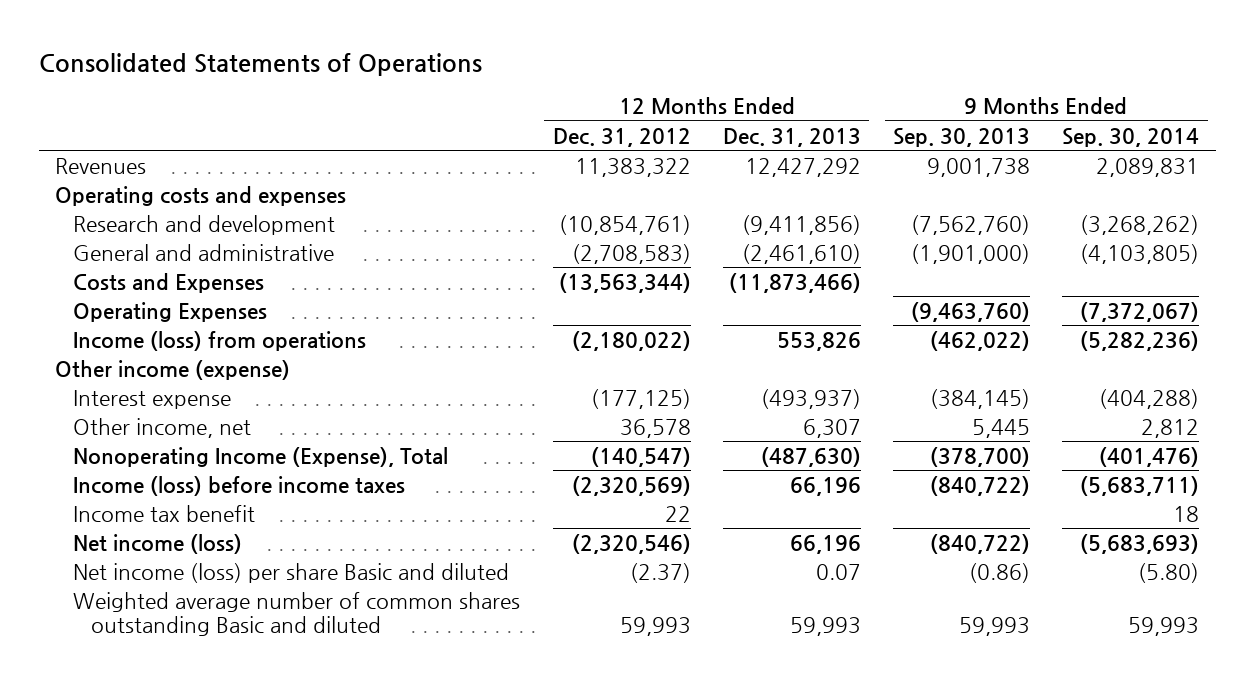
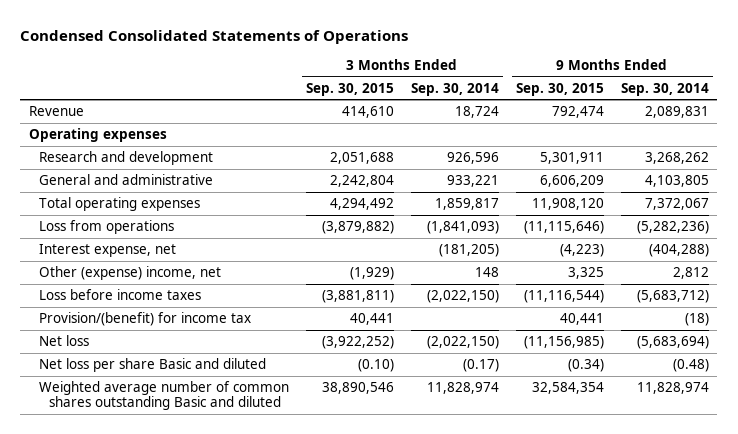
- Consolidated Statements of Operations
+ Condensed Consolidated Statements of Operations
- | 12 Months Ended Dec. 31, 2012 | 12 Months Ended Dec. 31, 2013 | 9 Months Ended Sep. 30, 2013 | 9 Months Ended Sep. 30, 2014
+ | 3 Months Ended Sep. 30, 2015 | 3 Months Ended Sep. 30, 2014 | 9 Months Ended Sep. 30, 2015 | 9 Months Ended Sep. 30, 2014
- Revenues | 11,383,322 | 12,427,292 | 9,001,738 | 2,089,831
- Operating costs and expenses
- Research and development | (10,854,761) | (9,411,856) | (7,562,760) | (3,268,262)
- General and administrative | (2,708,583) | (2,461,610) | (1,901,000) | (4,103,805)
- Costs and Expenses | (13,563,344) | (11,873,466) | |
- Operating Expenses | | | (9,463,760) | (7,372,067)
- Income (loss) from operations | (2,180,022) | 553,826 | (462,022) | (5,282,236)
- Other income (expense)
- Interest expense | (177,125) | (493,937) | (384,145) | (404,288)
- Other income, net | 36,578 | 6,307 | 5,445 | 2,812
- Nonoperating Income (Expense), Total | (140,547) | (487,630) | (378,700) | (401,476)
- Income (loss) before income taxes | (2,320,569) | 66,196 | (840,722) | (5,683,711)
- Income tax benefit | 22 | | | 18
- Net income (loss) | (2,320,546) | 66,196 | (840,722) | (5,683,693)
- Net income (loss) per share Basic and diluted | (2.37) | 0.07 | (0.86) | (5.80)
- Weighted average number of common shares outstanding Basic and diluted | 59,993 | 59,993 | 59,993 | 59,993
+ Revenue | 414,610 | 18,724 | 792,474 | 2,089,831
+ Operating expenses
+ Research and development | 2,051,688 | 926,596 | 5,301,911 | 3,268,262
+ General and administrative | 2,242,804 | 933,221 | 6,606,209 | 4,103,805
+ Total operating expenses | 4,294,492 | 1,859,817 | 11,908,120 | 7,372,067
+ Loss from operations | (3,879,882) | (1,841,093) | (11,115,646) | (5,282,236)
+ Interest expense, net | | (181,205) | (4,223) | (404,288)
+ Other (expense) income, net | (1,929) | 148 | 3,325 | 2,812
+ Loss before income taxes | (3,881,811) | (2,022,150) | (11,116,544) | (5,683,712)
+ Provision/(benefit) for income tax | 40,441 | | 40,441 | (18)
+ Net loss | (3,922,252) | (2,022,150) | (11,156,985) | (5,683,694)
+ Net loss per share Basic and diluted | (0.10) | (0.17) | (0.34) | (0.48)
+ Weighted average number of common shares outstanding Basic and diluted | 38,890,546 | 11,828,974 | 32,584,354 | 11,828,974

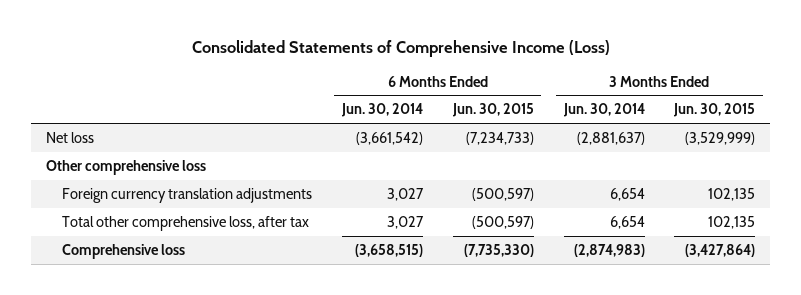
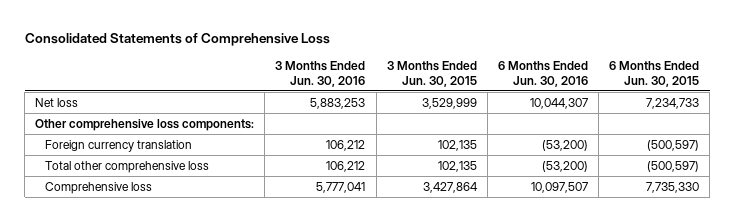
- Consolidated Statements of Comprehensive Income (Loss)
+ Consolidated Statements of Comprehensive Loss
- | 6 Months Ended Jun. 30, 2014 | 6 Months Ended Jun. 30, 2015 | 3 Months Ended Jun. 30, 2014 | 3 Months Ended Jun. 30, 2015
+ | 3 Months Ended Jun. 30, 2016 | 3 Months Ended Jun. 30, 2015 | 6 Months Ended Jun. 30, 2016 | 6 Months Ended Jun. 30, 2015
- Net loss | (3,661,542) | (7,234,733) | (2,881,637) | (3,529,999)
- Other comprehensive loss
- Foreign currency translation adjustments | 3,027 | (500,597) | 6,654 | 102,135
- Total other comprehensive loss, after tax | 3,027 | (500,597) | 6,654 | 102,135
- Comprehensive loss | (3,658,515) | (7,735,330) | (2,874,983) | (3,427,864)
+ Net loss | 5,883,253 | 3,529,999 | 10,044,307 | 7,234,733
+ Other comprehensive loss components:
+ Foreign currency translation | 106,212 | 102,135 | (53,200) | (500,597)
+ Total other comprehensive loss | 106,212 | 102,135 | (53,200) | (500,597)
+ Comprehensive loss | 5,777,041 | 3,427,864 | 10,097,507 | 7,735,330

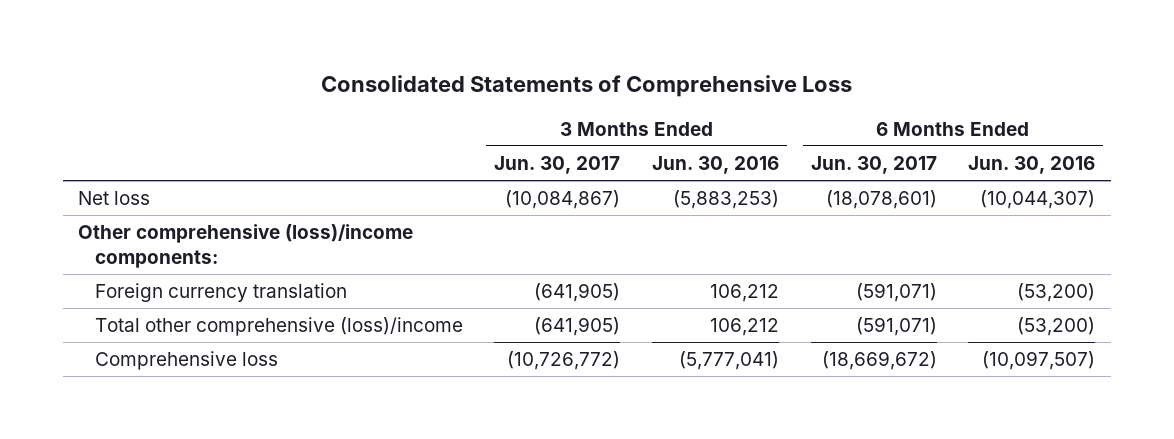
- | 3 Months Ended Jun. 30, 2016 | 3 Months Ended Jun. 30, 2015 | 6 Months Ended Jun. 30, 2016 | 6 Months Ended Jun. 30, 2015
+ | 3 Months Ended Jun. 30, 2017 | 3 Months Ended Jun. 30, 2016 | 6 Months Ended Jun. 30, 2017 | 6 Months Ended Jun. 30, 2016
- Net loss | 5,883,253 | 3,529,999 | 10,044,307 | 7,234,733
- Other comprehensive loss components:
+ Net loss | (10,084,867) | (5,883,253) | (18,078,601) | (10,044,307)
+ Other comprehensive (loss)/income components:
- Total other comprehensive loss | 106,212 | 102,135 | (53,200) | (500,597)
- Comprehensive loss | 5,777,041 | 3,427,864 | 10,097,507 | 7,735,330
+ Total other comprehensive (loss)/income | (641,905) | 106,212 | (591,071) | (53,200)
+ Comprehensive loss | (10,726,772) | (5,777,041) | (18,669,672) | (10,097,507)

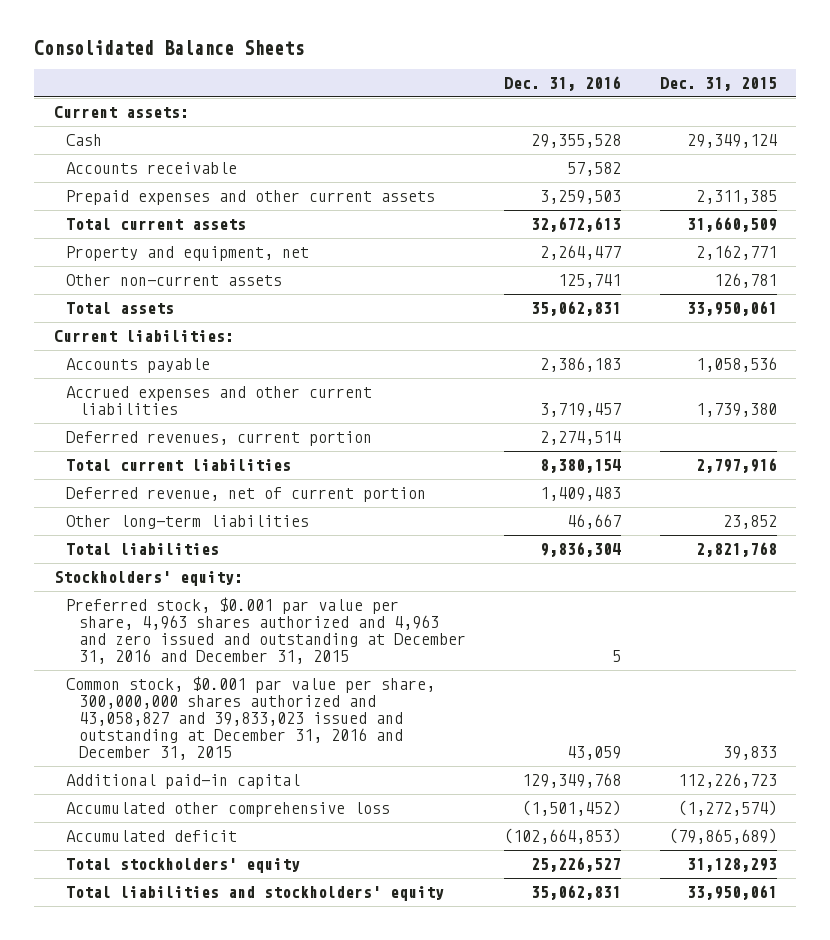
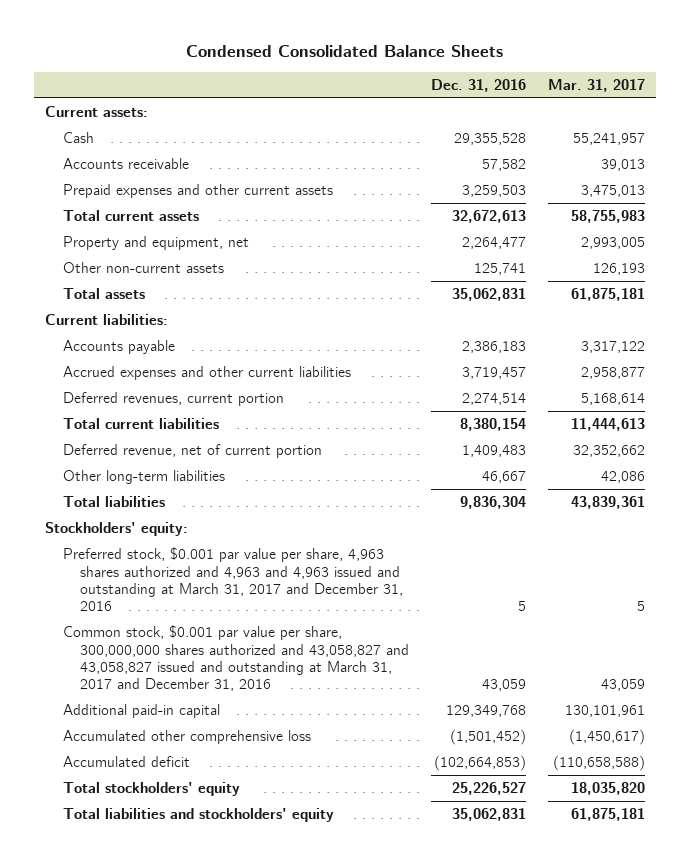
- Consolidated Balance Sheets
+ Condensed Consolidated Balance Sheets
- | Dec. 31, 2016 | Dec. 31, 2015
+ | Dec. 31, 2016 | Mar. 31, 2017
- Preferred stock, $0.001 par value per share, 4,963 shares authorized and 4,963 and zero issued and outstanding at December 31, 2016 and December 31, 2015 | 5 |
- Common stock, $0.001 par value per share, 300,000,000 shares authorized and 43,058,827 and 39,833,023 issued and outstanding at December 31, 2016 and December 31, 2015 | 43,059 | 39,833
+ Preferred stock, $0.001 par value per share, 4,963 shares authorized and 4,963 and 4,963 issued and outstanding at March 31, 2017 and December 31, 2016 | 5 | 5
+ Common stock, $0.001 par value per share, 300,000,000 shares authorized and 43,058,827 and 43,058,827 issued and outstanding at March 31, 2017 and December 31, 2016 | 43,059 | 43,059

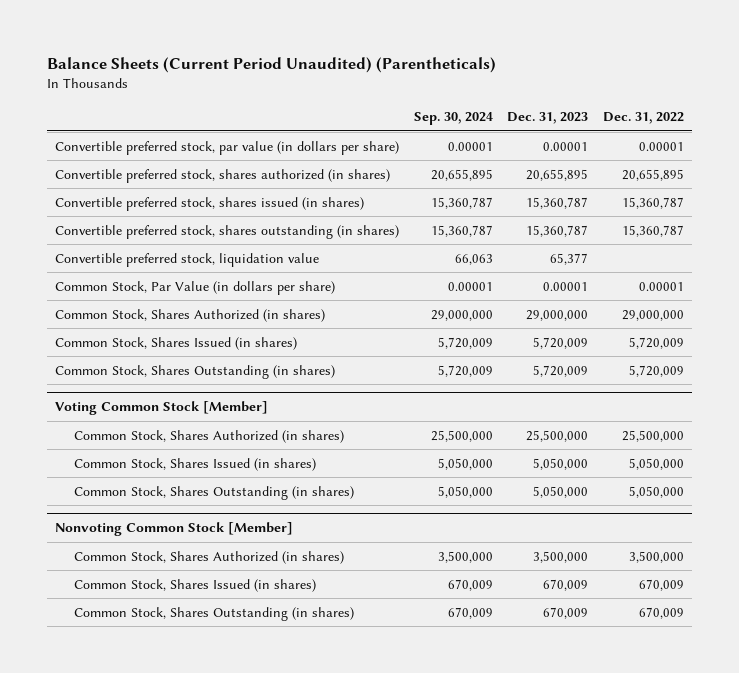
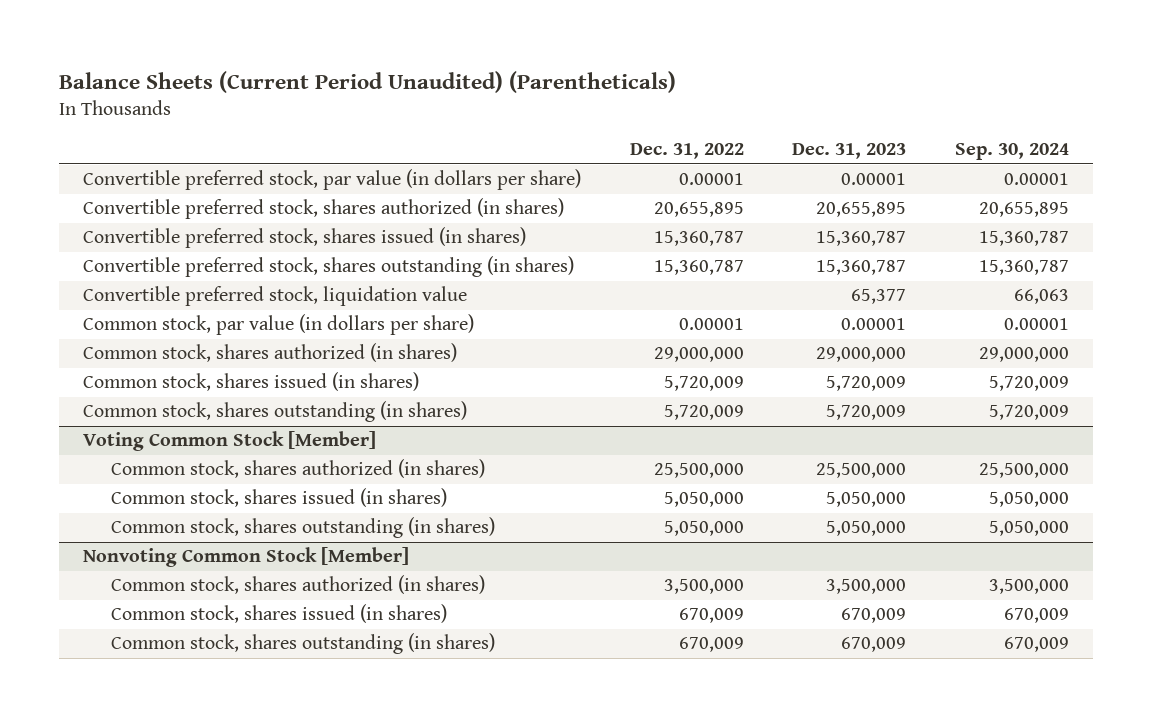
- | Sep. 30, 2024 | Dec. 31, 2023 | Dec. 31, 2022
+ | Dec. 31, 2022 | Dec. 31, 2023 | Sep. 30, 2024
- Common Stock, Par Value (in dollars per share) | 0.00001 | 0.00001 | 0.00001
- Common Stock, Shares Authorized (in shares) | 29,000,000 | 29,000,000 | 29,000,000
- Common Stock, Shares Issued (in shares) | 5,720,009 | 5,720,009 | 5,720,009
- Common Stock, Shares Outstanding (in shares) | 5,720,009 | 5,720,009 | 5,720,009
+ Common stock, par value (in dollars per share) | 0.00001 | 0.00001 | 0.00001
+ Common stock, shares authorized (in shares) | 29,000,000 | 29,000,000 | 29,000,000
+ Common stock, shares issued (in shares) | 5,720,009 | 5,720,009 | 5,720,009
+ Common stock, shares outstanding (in shares) | 5,720,009 | 5,720,009 | 5,720,009
@ Voting Common Stock [Member]
- Common Stock, Shares Authorized (in shares) | 25,500,000 | 25,500,000 | 25,500,000
- Common Stock, Shares Issued (in shares) | 5,050,000 | 5,050,000 | 5,050,000
- Common Stock, Shares Outstanding (in shares) | 5,050,000 | 5,050,000 | 5,050,000
+ Common stock, shares authorized (in shares) | 25,500,000 | 25,500,000 | 25,500,000
+ Common stock, shares issued (in shares) | 5,050,000 | 5,050,000 | 5,050,000
+ Common stock, shares outstanding (in shares) | 5,050,000 | 5,050,000 | 5,050,000
@ Nonvoting Common Stock [Member]
- Common Stock, Shares Authorized (in shares) | 3,500,000 | 3,500,000 | 3,500,000
- Common Stock, Shares Issued (in shares) | 670,009 | 670,009 | 670,009
- Common Stock, Shares Outstanding (in shares) | 670,009 | 670,009 | 670,009
+ Common stock, shares authorized (in shares) | 3,500,000 | 3,500,000 | 3,500,000
+ Common stock, shares issued (in shares) | 670,009 | 670,009 | 670,009
+ Common stock, shares outstanding (in shares) | 670,009 | 670,009 | 670,009

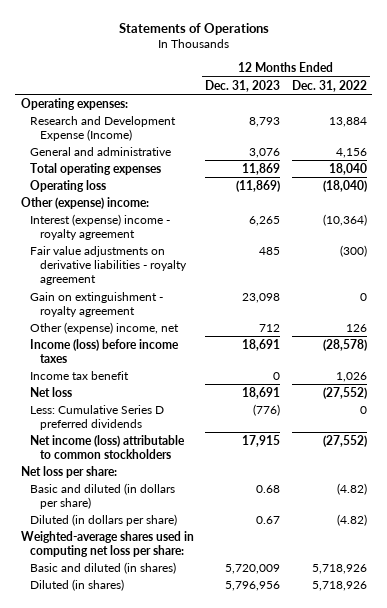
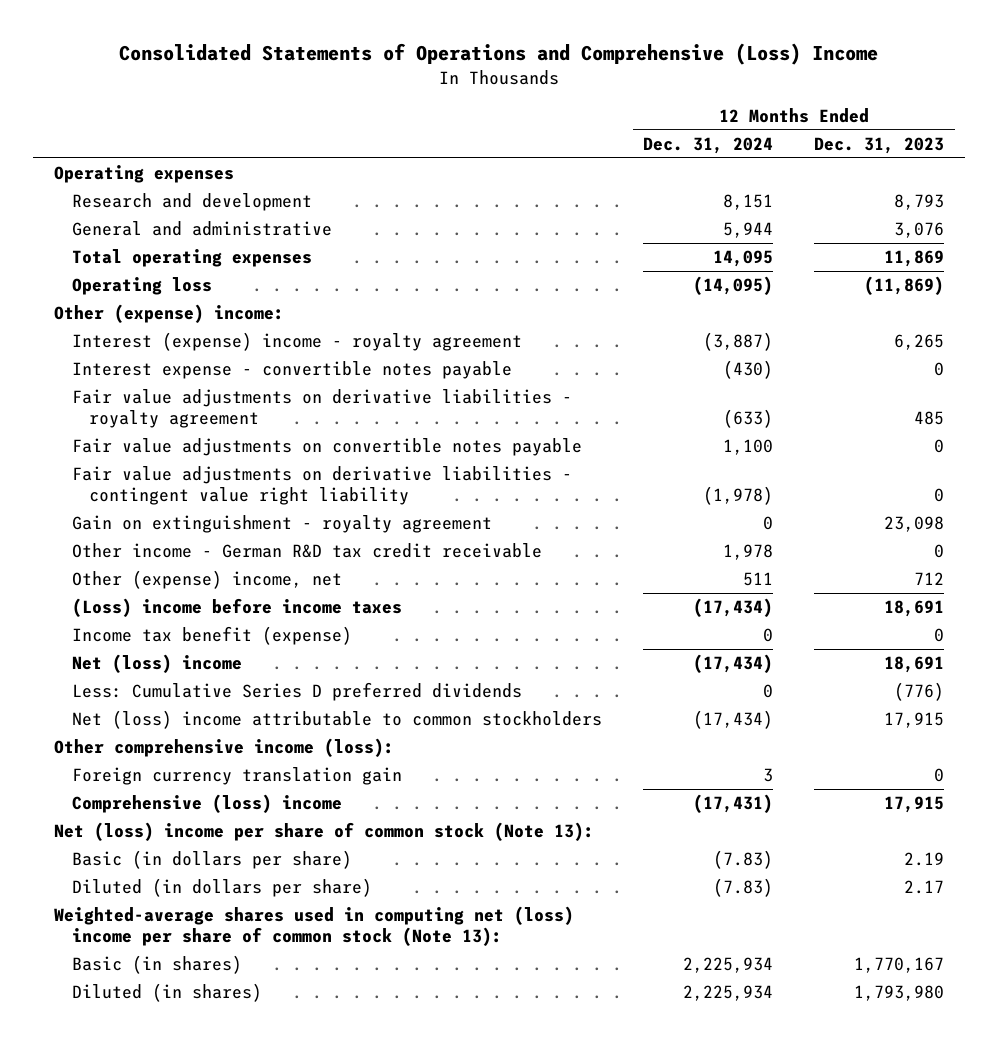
- Statements of Operations
+ Consolidated Statements of Operations and Comprehensive (Loss) Income
- | 12 Months Ended Dec. 31, 2023 | 12 Months Ended Dec. 31, 2022
+ | 12 Months Ended Dec. 31, 2024 | 12 Months Ended Dec. 31, 2023
- Operating expenses:
- Research and Development Expense (Income) | 8,793 | 13,884
+ Operating expenses
+ Research and development | 8,151 | 8,793
+ Interest expense - convertible notes payable | (430) | 0
+ Fair value adjustments on convertible notes payable | 1,100 | 0
+ Fair value adjustments on derivative liabilities - contingent value right liability | (1,978) | 0
+ Other income - German R&D tax credit receivable | 1,978 | 0
- Income (loss) before income taxes | 18,691 | (28,578)
- Income tax benefit | 0 | 1,026
- Net loss | 18,691 | (27,552)
+ (Loss) income before income taxes | (17,434) | 18,691
+ Income tax benefit (expense) | 0 | 0
+ Net (loss) income | (17,434) | 18,691
- Net income (loss) attributable to common stockholders | 17,915 | (27,552)
- Net loss per share:
- Basic and diluted (in dollars per share) | 0.68 | (4.82)
- Diluted (in dollars per share) | 0.67 | (4.82)
- Weighted-average shares used in computing net loss per share:
- Basic and diluted (in shares) | 5,720,009 | 5,718,926
- Diluted (in shares) | 5,796,956 | 5,718,926
+ Net (loss) income attributable to common stockholders | (17,434) | 17,915
+ Other comprehensive income (loss):
+ Foreign currency translation gain | 3 | 0
+ Comprehensive (loss) income | (17,431) | 17,915
+ Net (loss) income per share of common stock (Note 13):
+ Basic (in dollars per share) | (7.83) | 2.19
+ Diluted (in dollars per share) | (7.83) | 2.17
+ Weighted-average shares used in computing net (loss) income per share of common stock (Note 13):
+ Basic (in shares) | 2,225,934 | 1,770,167
+ Diluted (in shares) | 2,225,934 | 1,793,980

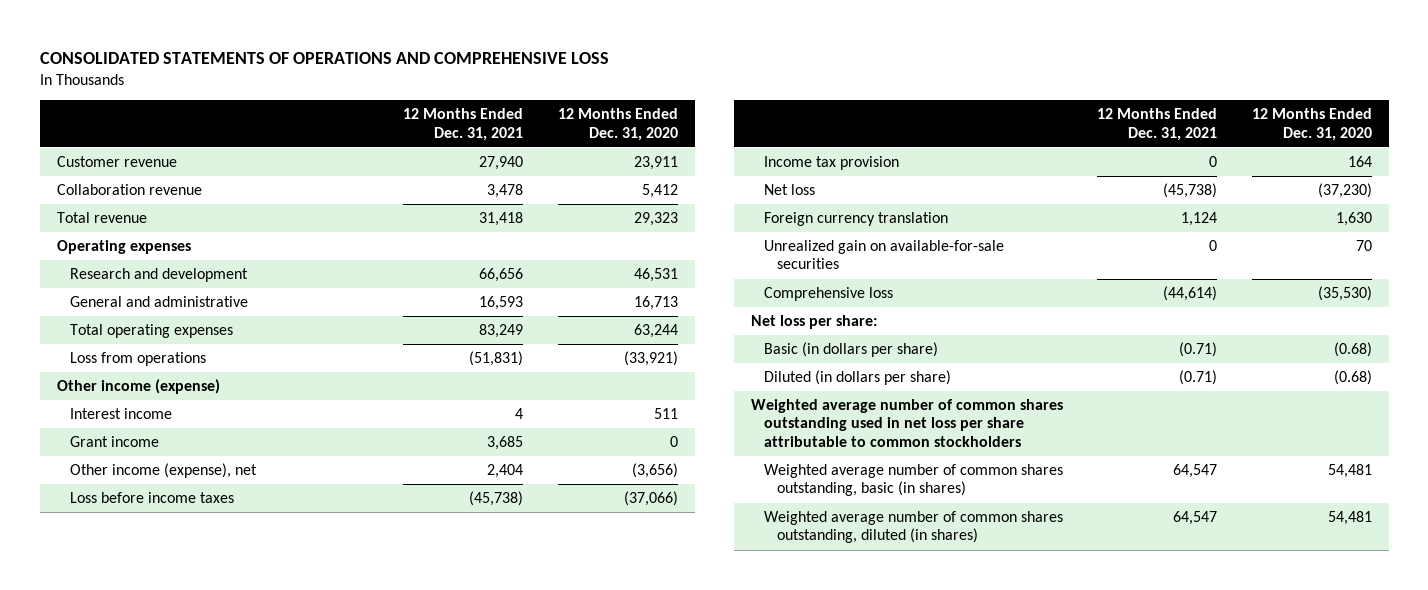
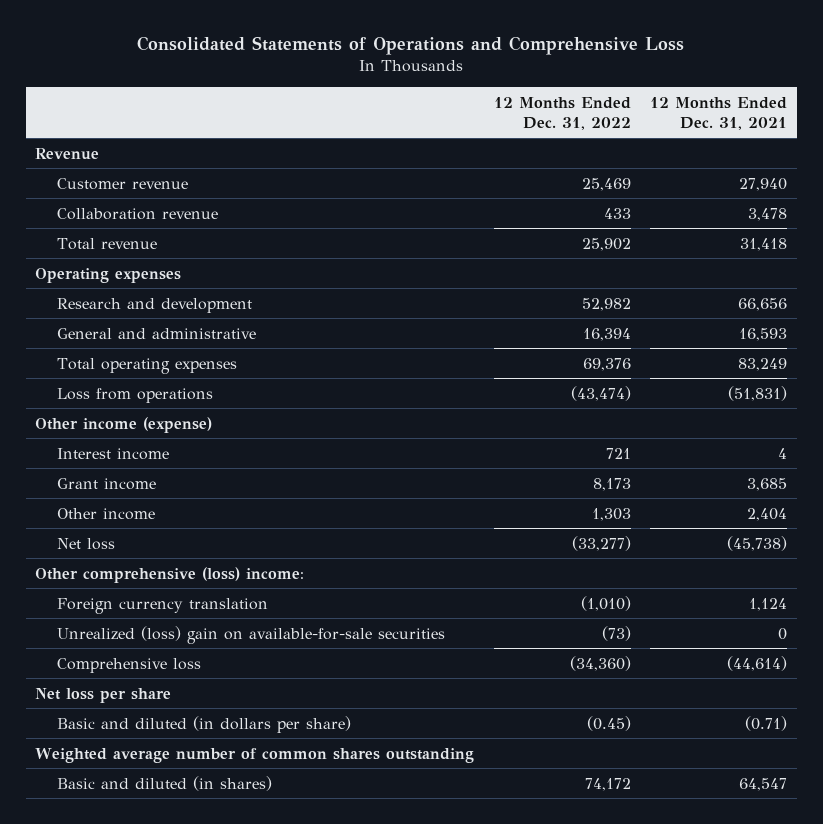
- CONSOLIDATED STATEMENTS OF OPERATIONS AND COMPREHENSIVE LOSS
+ Consolidated Statements of Operations and Comprehensive Loss
- | 12 Months Ended Dec. 31, 2021 | 12 Months Ended Dec. 31, 2020
+ | 12 Months Ended Dec. 31, 2022 | 12 Months Ended Dec. 31, 2021
+ Revenue
- Other income (expense), net | 2,404 | (3,656)
- Loss before income taxes | (45,738) | (37,066)
- Income tax provision | 0 | 164
+ Other income | 1,303 | 2,404
+ Other comprehensive (loss) income:
- Unrealized gain on available-for-sale securities | 0 | 70
+ Unrealized (loss) gain on available-for-sale securities | (73) | 0
- Net loss per share:
- Basic (in dollars per share) | (0.71) | (0.68)
- Diluted (in dollars per share) | (0.71) | (0.68)
- Weighted average number of common shares outstanding used in net loss per share attributable to common stockholders
- Weighted average number of common shares outstanding, basic (in shares) | 64,547 | 54,481
- Weighted average number of common shares outstanding, diluted (in shares) | 64,547 | 54,481
+ Net loss per share
+ Basic and diluted (in dollars per share) | (0.45) | (0.71)
+ Weighted average number of common shares outstanding
+ Basic and diluted (in shares) | 74,172 | 64,547

